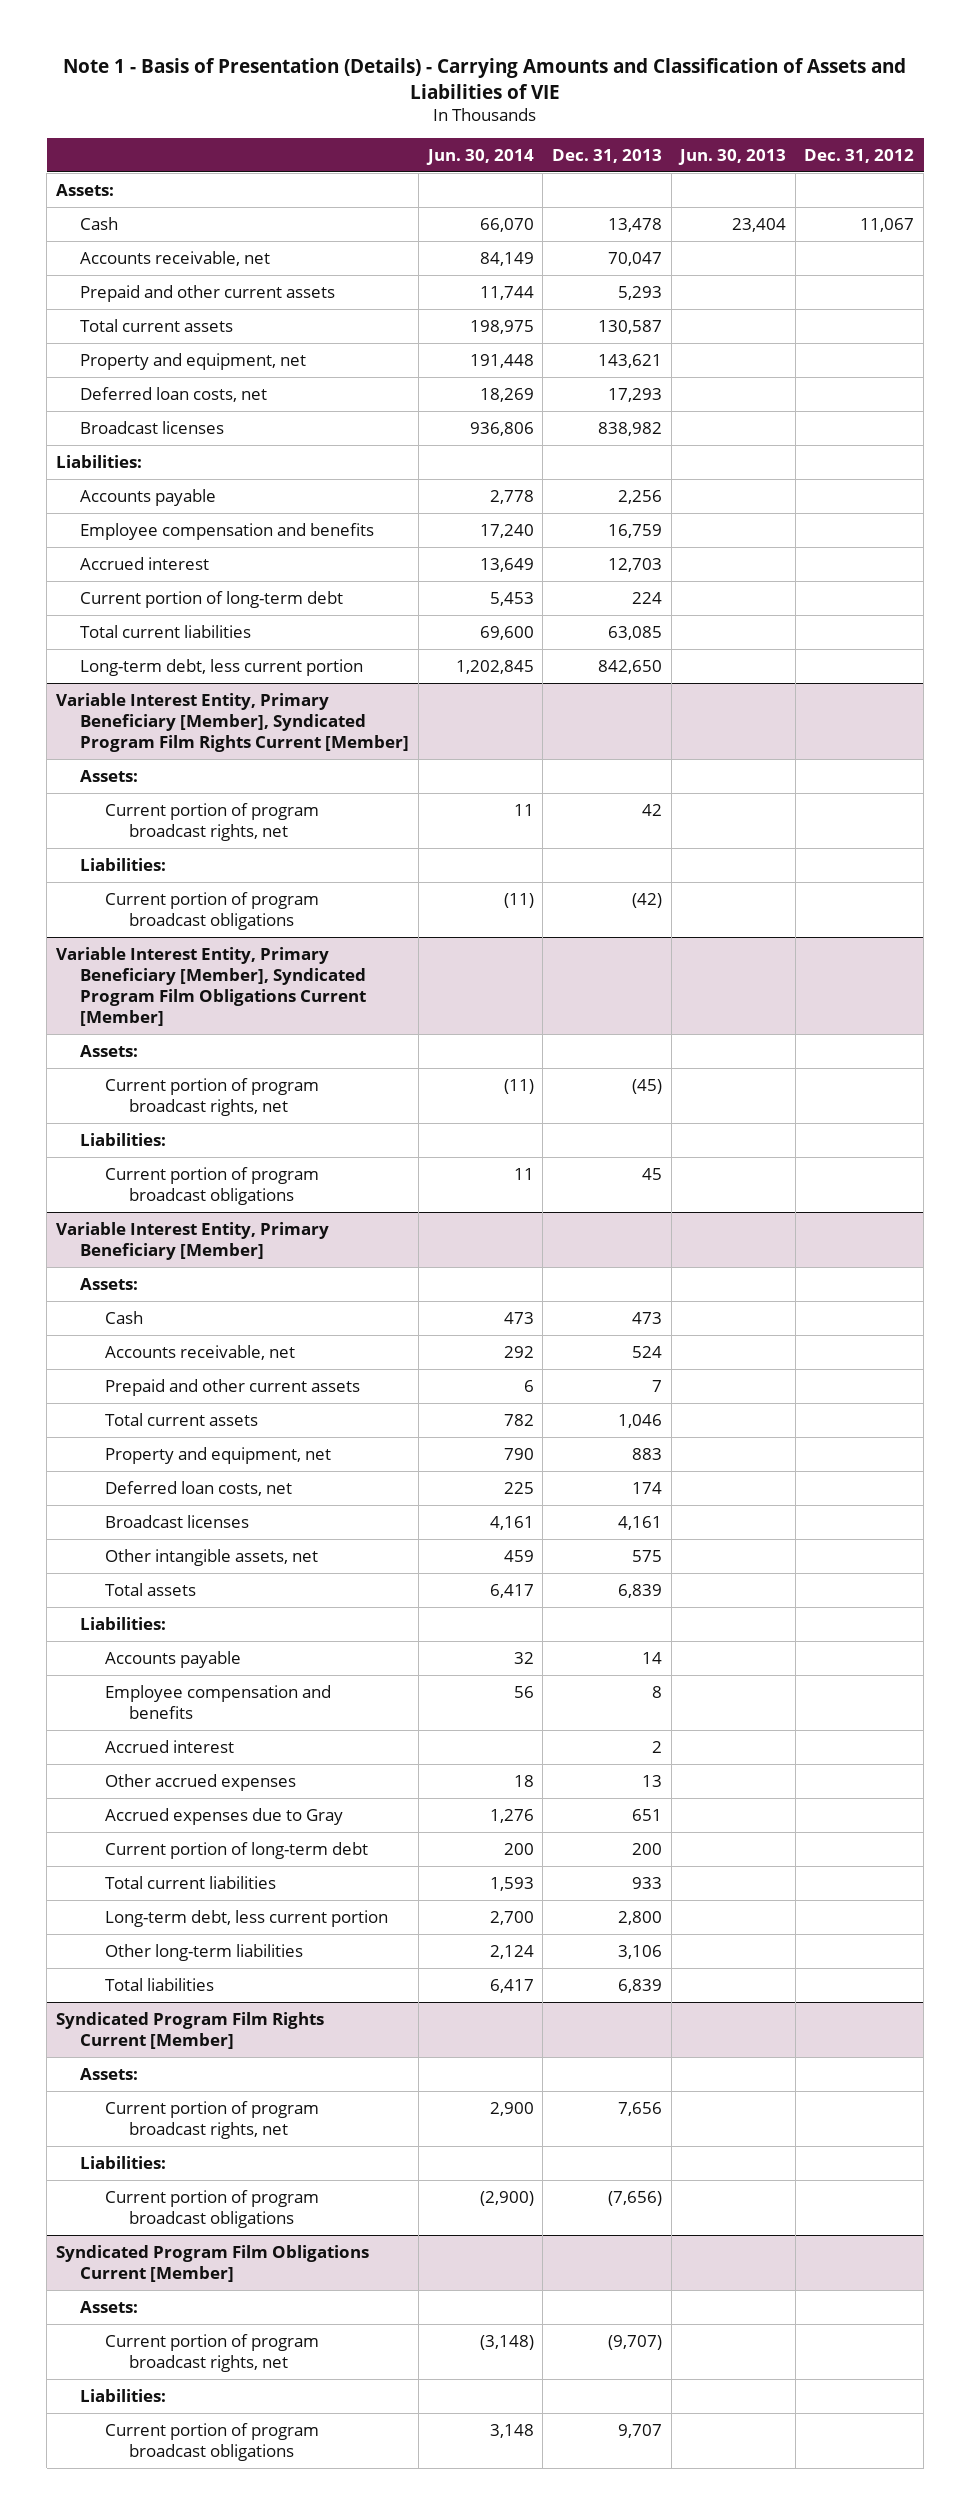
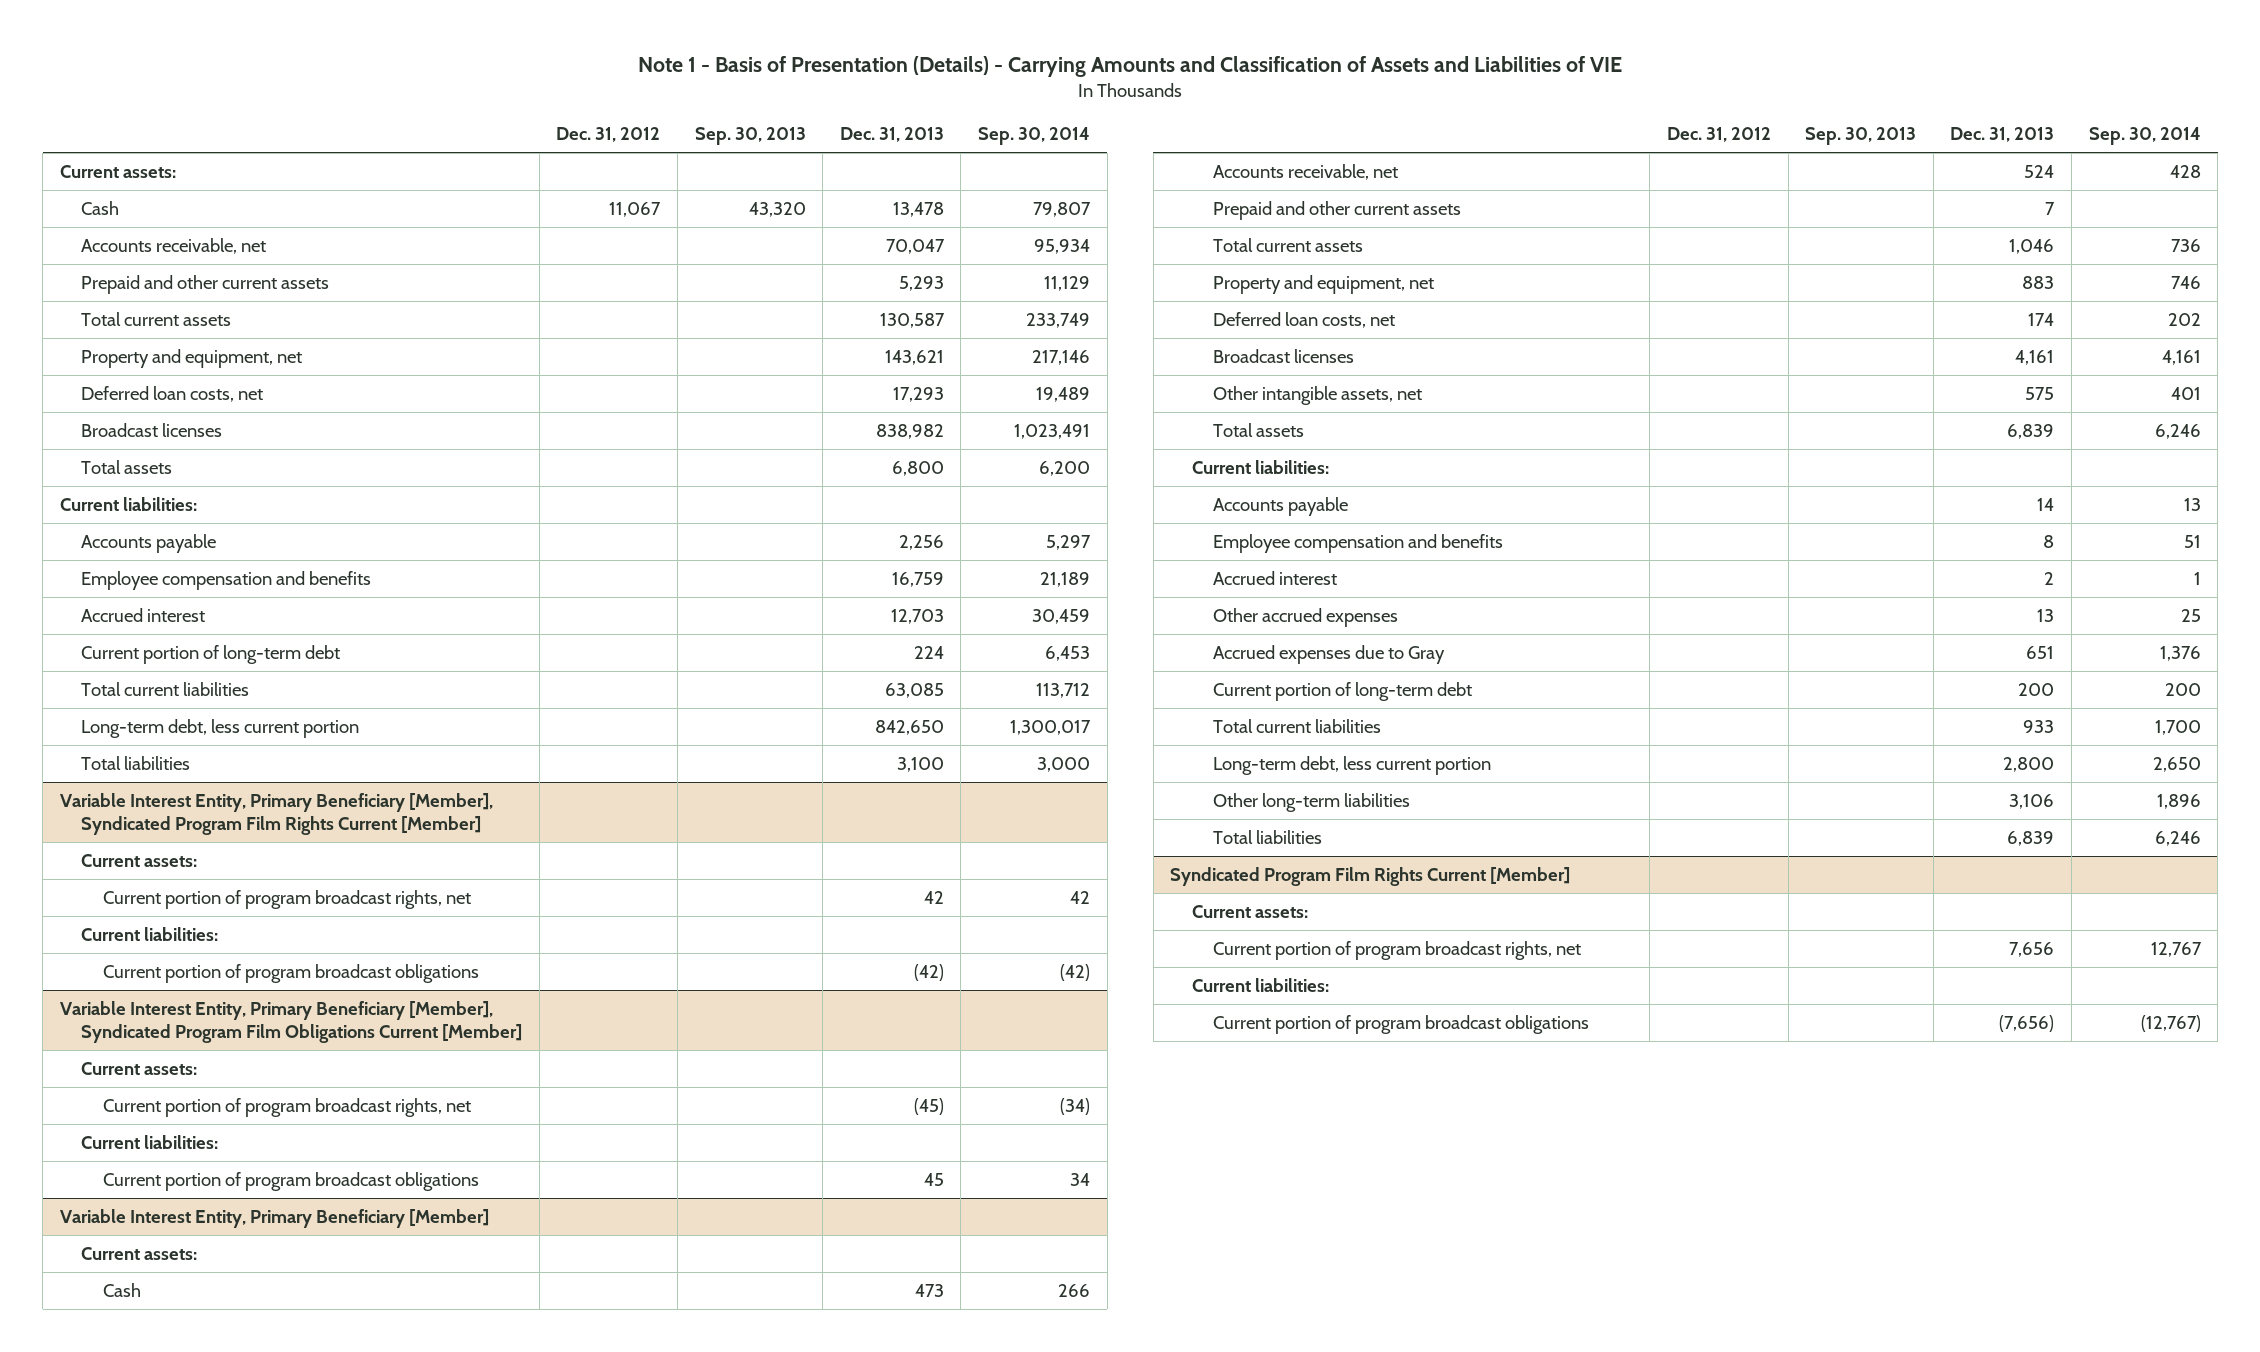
- | Jun. 30, 2014 | Dec. 31, 2013 | Jun. 30, 2013 | Dec. 31, 2012
+ | Dec. 31, 2012 | Sep. 30, 2013 | Dec. 31, 2013 | Sep. 30, 2014
- Assets:
+ Current assets:
- Liabilities:
+ Total assets | | | 6,800 | 6,200
+ Current liabilities:
+ Total liabilities | | | 3,100 | 3,000
@ Variable Interest Entity, Primary Beneficiary [Member], Syndicated Program Film Rights Current [Member]
- Assets:
+ Current assets:
- Liabilities:
+ Current liabilities:
@ Variable Interest Entity, Primary Beneficiary [Member], Syndicated Program Film Obligations Current [Member]
- Assets:
+ Current assets:
- Liabilities:
+ Current liabilities:
@ Variable Interest Entity, Primary Beneficiary [Member]
- Assets:
+ Current assets:
- Liabilities:
+ Current liabilities:
@ Syndicated Program Film Rights Current [Member]
- Assets:
+ Current assets:
- Liabilities:
+ Current liabilities:
- Syndicated Program Film Obligations Current [Member]
- Assets:
- Current portion of program broadcast rights, net | (3,148) | (9,707) | |
- Liabilities:
- Current portion of program broadcast obligations | 3,148 | 9,707 | |

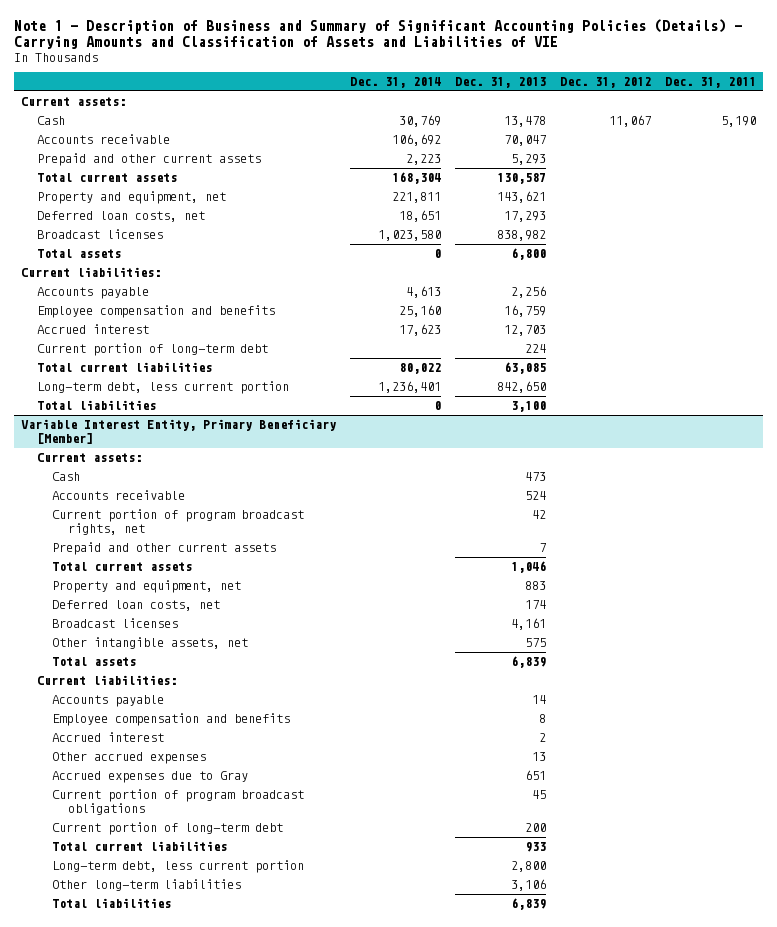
- Note 1 - Basis of Presentation (Details) - Carrying Amounts and Classification of Assets and Liabilities of VIE
+ Note 1 - Description of Business and Summary of Significant Accounting Policies (Details) - Carrying Amounts and Classification of Assets and Liabilities of VIE
- | Dec. 31, 2012 | Sep. 30, 2013 | Dec. 31, 2013 | Sep. 30, 2014
+ | Dec. 31, 2014 | Dec. 31, 2013 | Dec. 31, 2012 | Dec. 31, 2011
- Accounts receivable, net | | | 70,047 | 95,934
+ Accounts receivable | 106,692 | 70,047 | |
- Variable Interest Entity, Primary Beneficiary [Member], Syndicated Program Film Rights Current [Member]
- Current assets:
- Current portion of program broadcast rights, net | | | 42 | 42
- Current liabilities:
- Current portion of program broadcast obligations | | | (42) | (42)
- Variable Interest Entity, Primary Beneficiary [Member], Syndicated Program Film Obligations Current [Member]
- Current assets:
- Current portion of program broadcast rights, net | | | (45) | (34)
- Current liabilities:
- Current portion of program broadcast obligations | | | 45 | 34
@ Variable Interest Entity, Primary Beneficiary [Member]
- Accounts receivable, net | | | 524 | 428
+ Accounts receivable | | 524 | |
+ Current portion of program broadcast rights, net | | 42 | |
+ Current portion of program broadcast obligations | | 45 | |
- Syndicated Program Film Rights Current [Member]
- Current assets:
- Current portion of program broadcast rights, net | | | 7,656 | 12,767
- Current liabilities:
- Current portion of program broadcast obligations | | | (7,656) | (12,767)

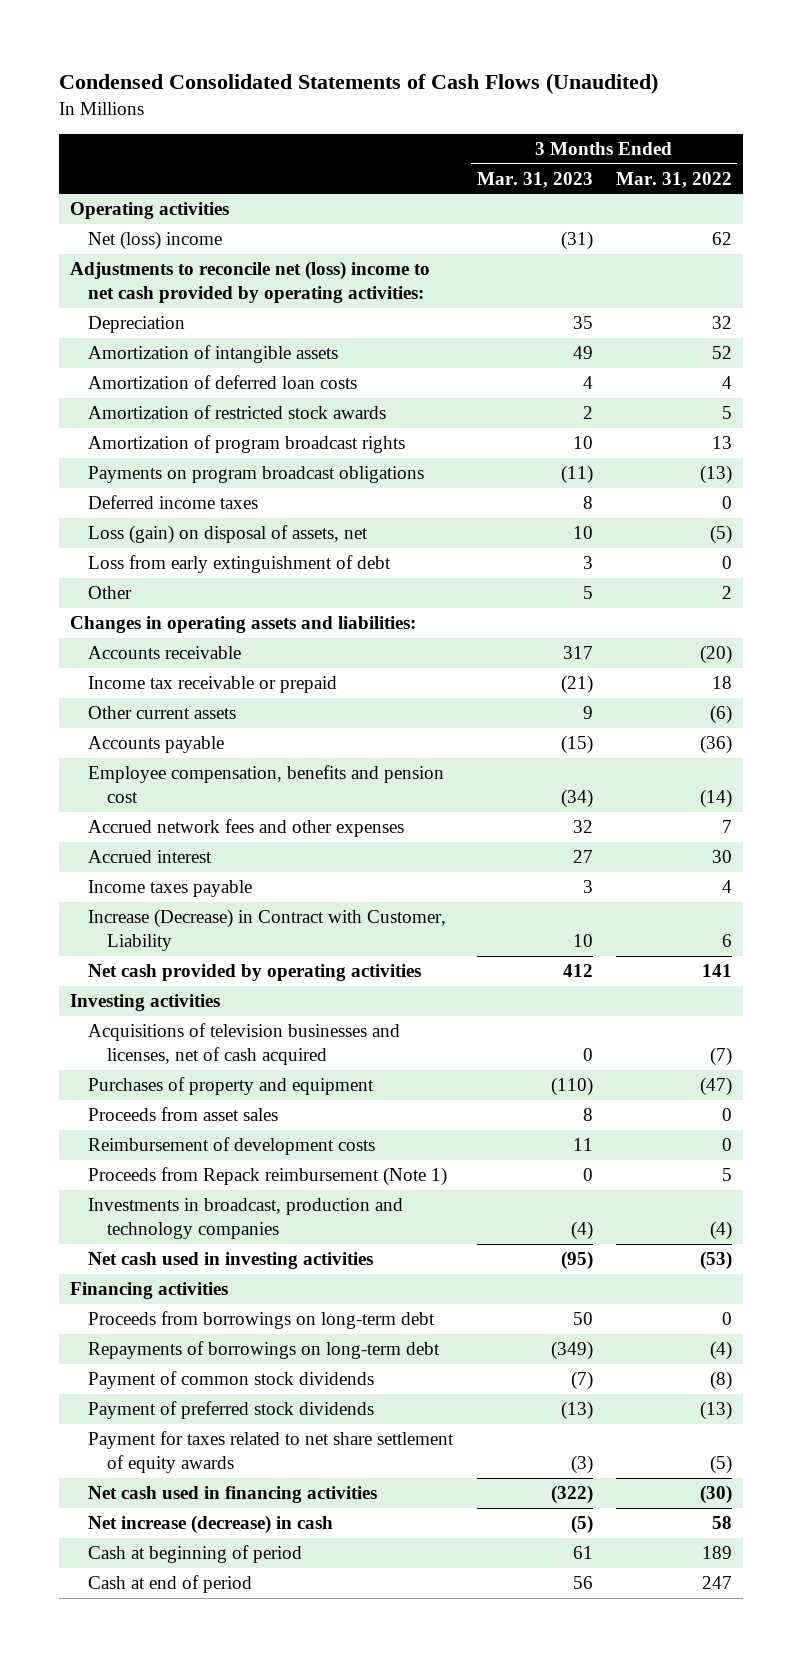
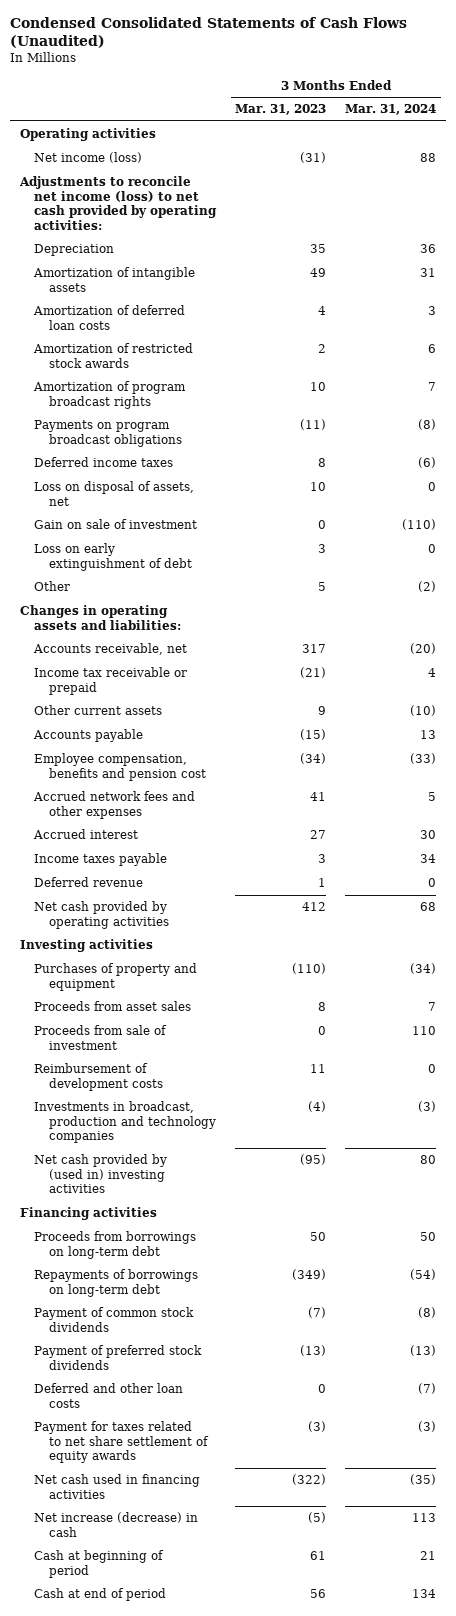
- | 3 Months Ended Mar. 31, 2023 | 3 Months Ended Mar. 31, 2022
+ | 3 Months Ended Mar. 31, 2023 | 3 Months Ended Mar. 31, 2024
- Net (loss) income | (31) | 62
- Adjustments to reconcile net (loss) income to net cash provided by operating activities:
+ Net income (loss) | (31) | 88
+ Adjustments to reconcile net income (loss) to net cash provided by operating activities:
- Loss (gain) on disposal of assets, net | 10 | (5)
- Loss from early extinguishment of debt | 3 | 0
+ Loss on disposal of assets, net | 10 | 0
+ Gain on sale of investment | 0 | (110)
+ Loss on early extinguishment of debt | 3 | 0
- Accounts receivable | 317 | (20)
+ Accounts receivable, net | 317 | (20)
- Accrued network fees and other expenses | 32 | 7
+ Accrued network fees and other expenses | 41 | 5
- Increase (Decrease) in Contract with Customer, Liability | 10 | 6
+ Deferred revenue | 1 | 0
- Acquisitions of television businesses and licenses, net of cash acquired | 0 | (7)
+ Proceeds from sale of investment | 0 | 110
- Proceeds from Repack reimbursement (Note 1) | 0 | 5
- Net cash used in investing activities | (95) | (53)
+ Net cash provided by (used in) investing activities | (95) | 80
+ Deferred and other loan costs | 0 | (7)

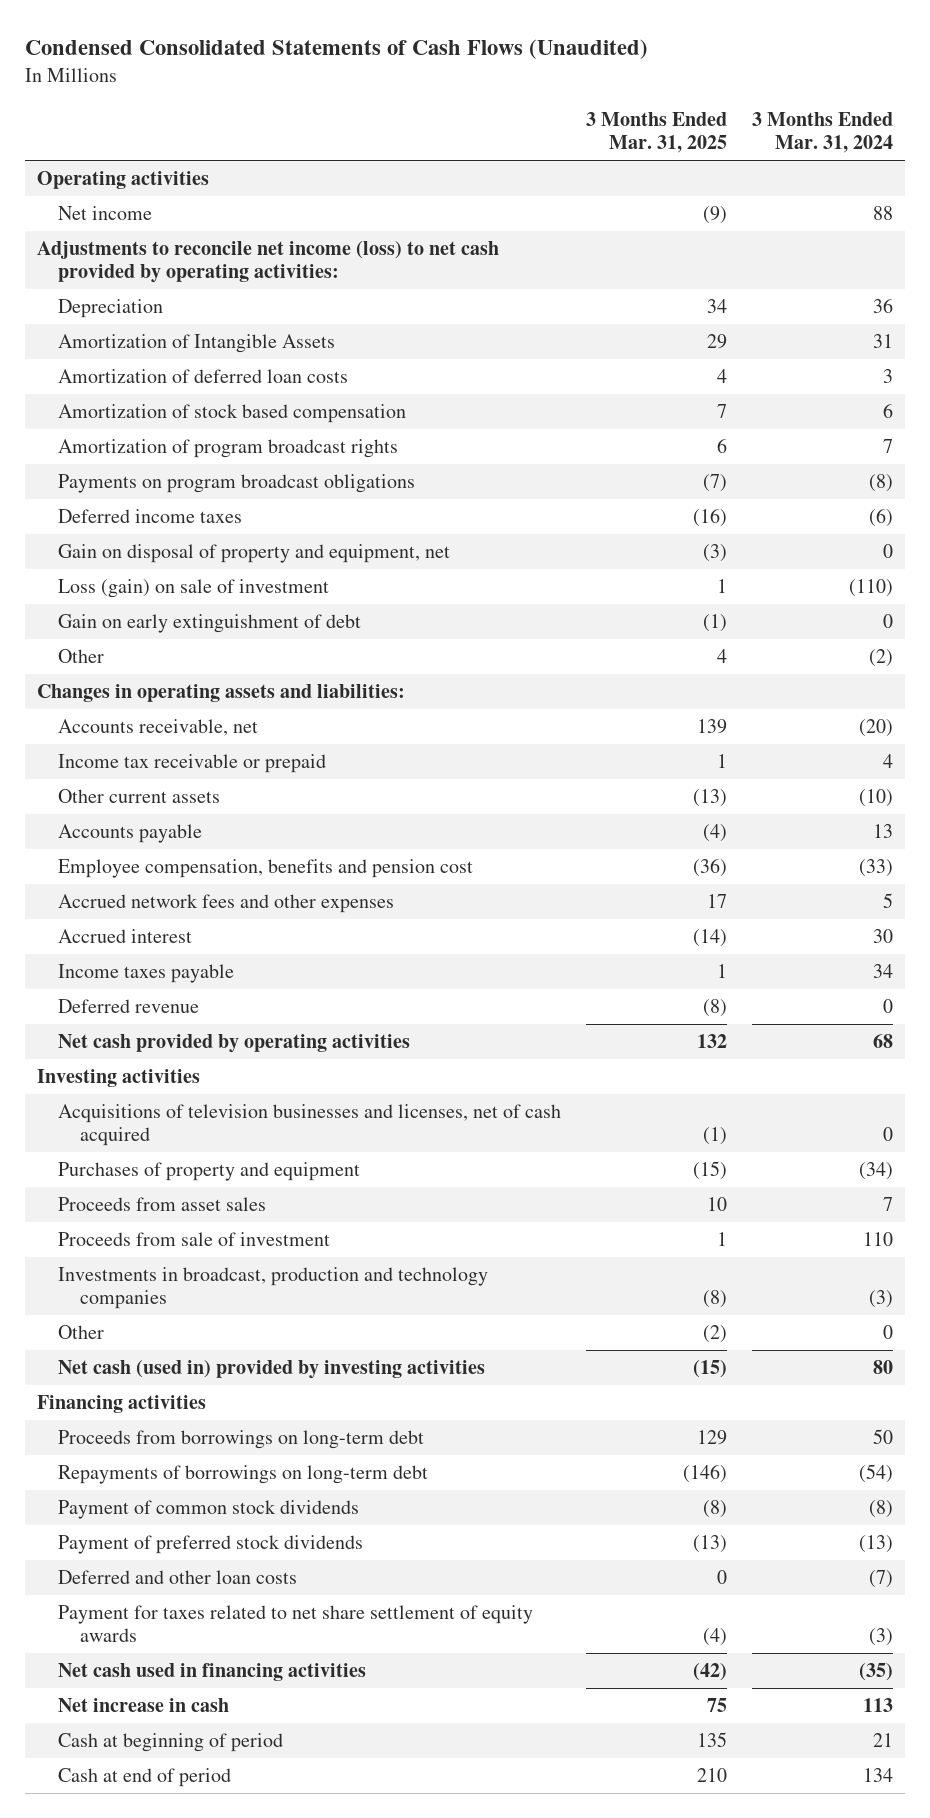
- | 3 Months Ended Mar. 31, 2023 | 3 Months Ended Mar. 31, 2024
+ | 3 Months Ended Mar. 31, 2025 | 3 Months Ended Mar. 31, 2024
- Net income (loss) | (31) | 88
+ Net income | (9) | 88
- Amortization of intangible assets | 49 | 31
+ Amortization of Intangible Assets | 29 | 31
- Amortization of restricted stock awards | 2 | 6
+ Amortization of stock based compensation | 7 | 6
- Loss on disposal of assets, net | 10 | 0
- Gain on sale of investment | 0 | (110)
- Loss on early extinguishment of debt | 3 | 0
+ Gain on disposal of property and equipment, net | (3) | 0
+ Loss (gain) on sale of investment | 1 | (110)
+ Gain on early extinguishment of debt | (1) | 0
+ Acquisitions of television businesses and licenses, net of cash acquired | (1) | 0
- Reimbursement of development costs | 11 | 0
- Net cash provided by (used in) investing activities | (95) | 80
+ Other | (2) | 0
+ Net cash (used in) provided by investing activities | (15) | 80
- Net increase (decrease) in cash | (5) | 113
+ Net increase in cash | 75 | 113

